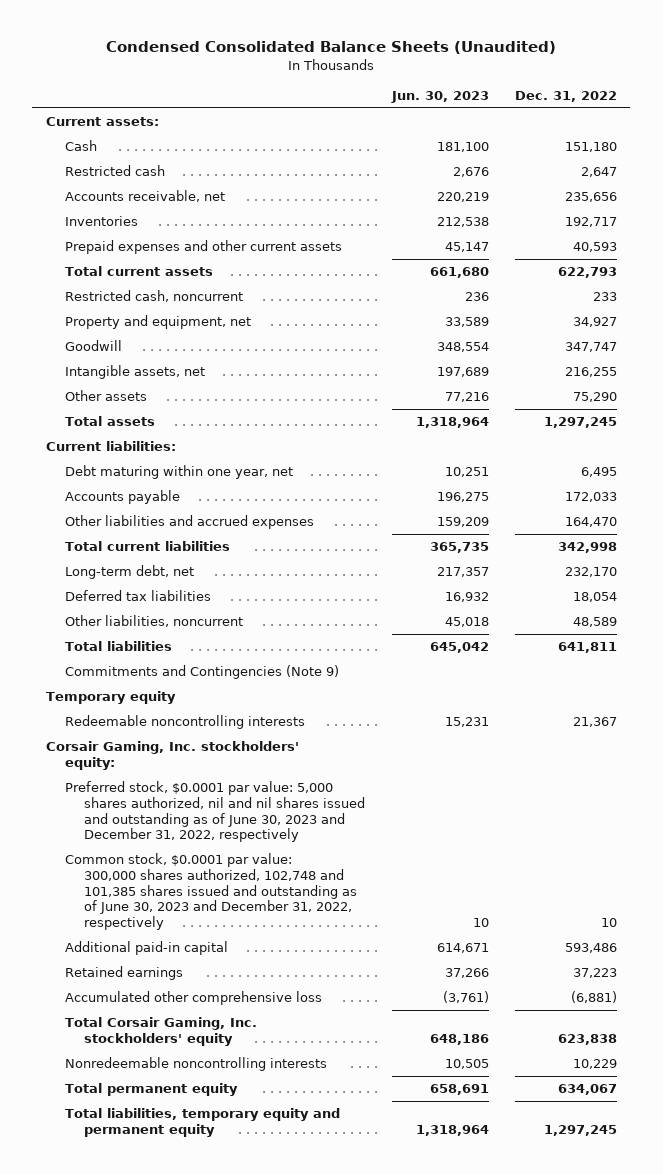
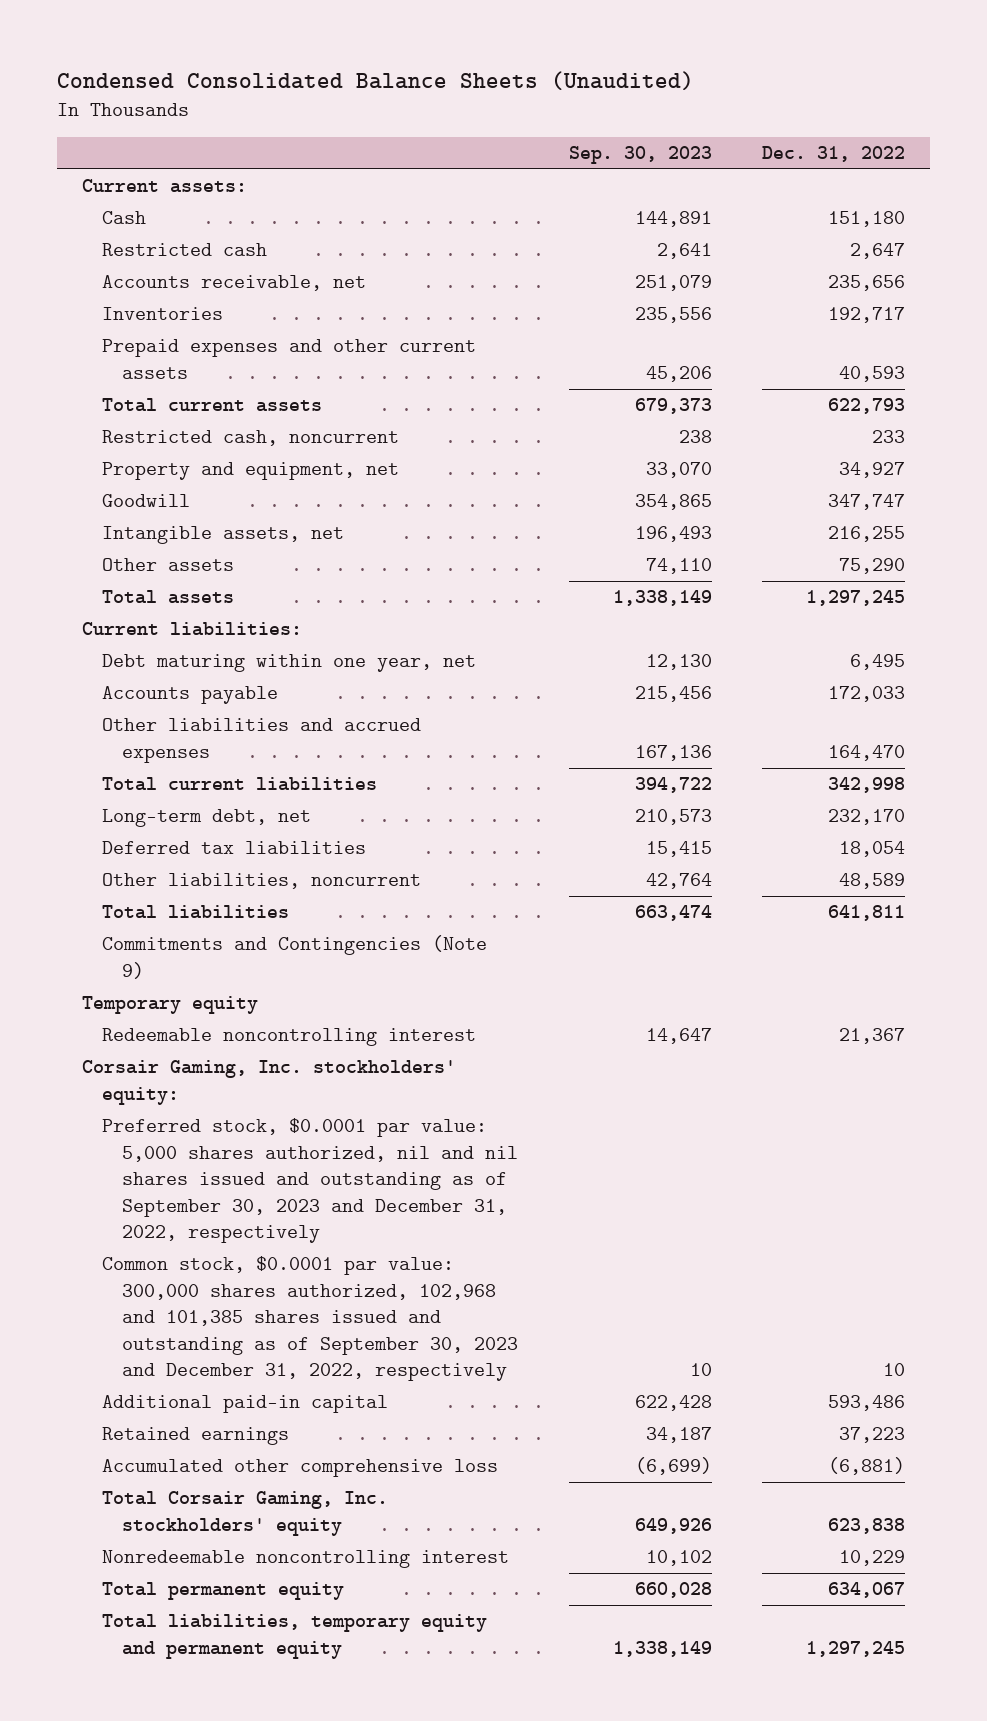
- | Jun. 30, 2023 | Dec. 31, 2022
+ | Sep. 30, 2023 | Dec. 31, 2022
- Redeemable noncontrolling interests | 15,231 | 21,367
+ Redeemable noncontrolling interest | 14,647 | 21,367
- Preferred stock, $0.0001 par value: 5,000 shares authorized, nil and nil shares issued and outstanding as of June 30, 2023 and December 31, 2022, respectively
- Common stock, $0.0001 par value: 300,000 shares authorized, 102,748 and 101,385 shares issued and outstanding as of June 30, 2023 and December 31, 2022, respectively | 10 | 10
+ Preferred stock, $0.0001 par value: 5,000 shares authorized, nil and nil shares issued and outstanding as of September 30, 2023 and December 31, 2022, respectively
+ Common stock, $0.0001 par value: 300,000 shares authorized, 102,968 and 101,385 shares issued and outstanding as of September 30, 2023 and December 31, 2022, respectively | 10 | 10
- Nonredeemable noncontrolling interests | 10,505 | 10,229
+ Nonredeemable noncontrolling interest | 10,102 | 10,229

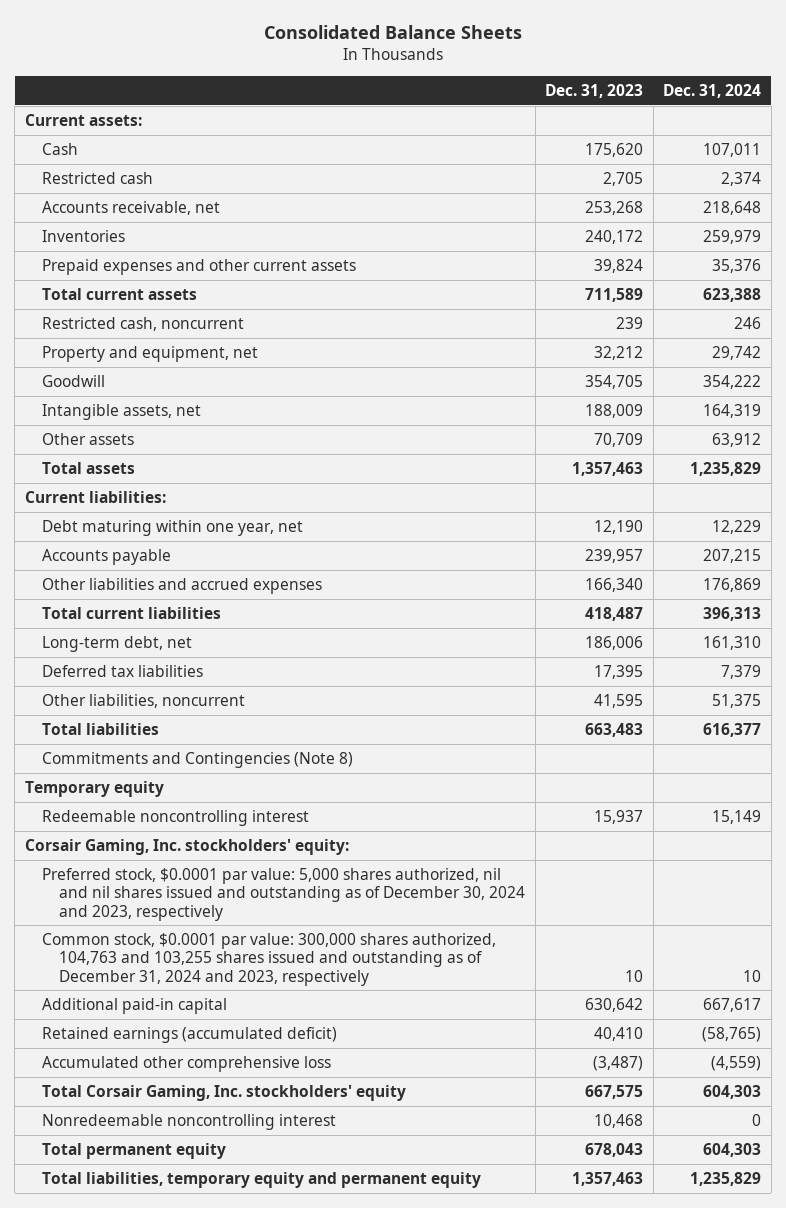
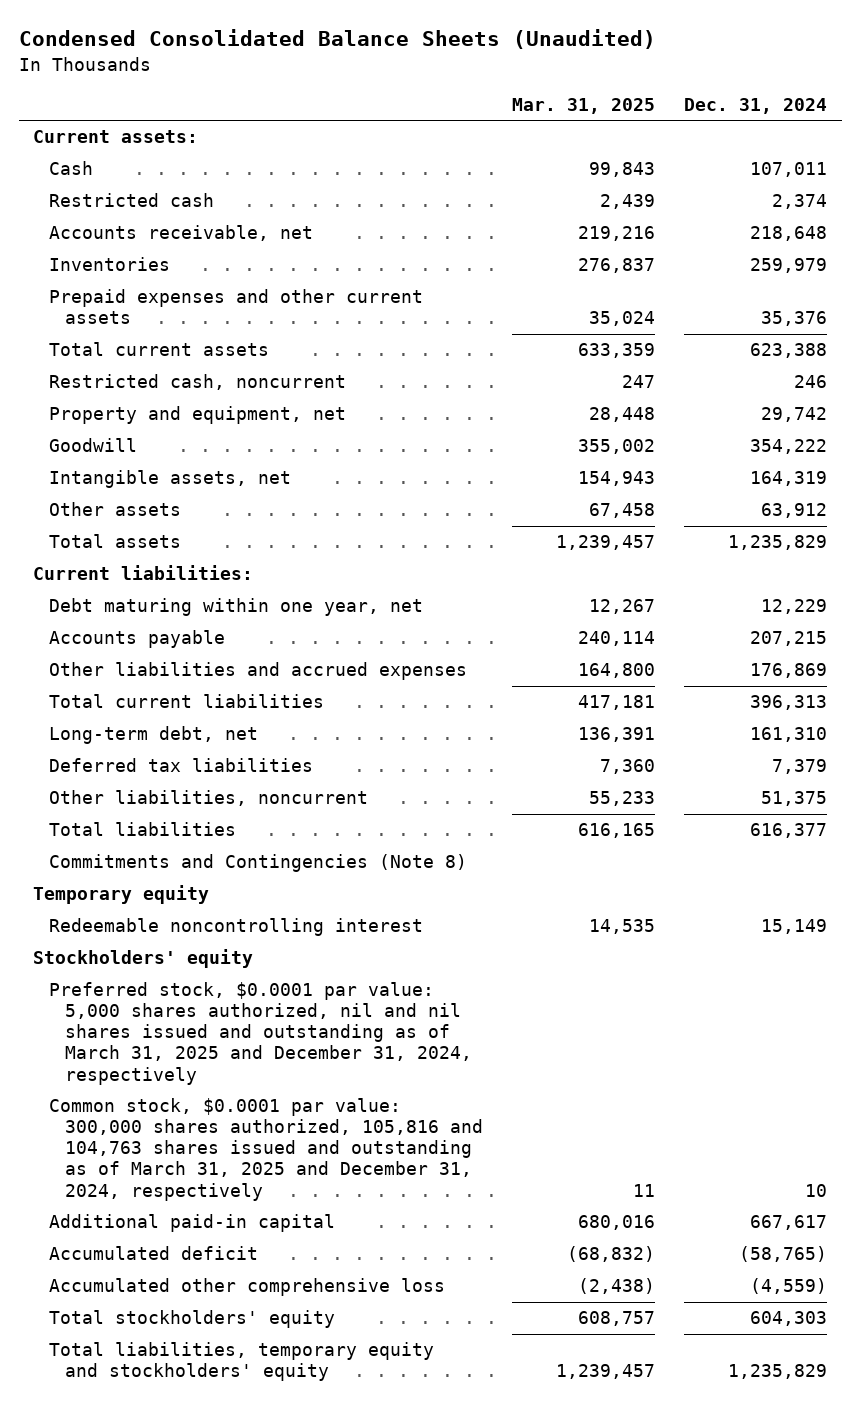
- Consolidated Balance Sheets
+ Condensed Consolidated Balance Sheets (Unaudited)
- | Dec. 31, 2023 | Dec. 31, 2024
+ | Mar. 31, 2025 | Dec. 31, 2024
- Corsair Gaming, Inc. stockholders' equity:
- Preferred stock, $0.0001 par value: 5,000 shares authorized, nil and nil shares issued and outstanding as of December 30, 2024 and 2023, respectively
- Common stock, $0.0001 par value: 300,000 shares authorized, 104,763 and 103,255 shares issued and outstanding as of December 31, 2024 and 2023, respectively | 10 | 10
+ Stockholders' equity
+ Preferred stock, $0.0001 par value: 5,000 shares authorized, nil and nil shares issued and outstanding as of March 31, 2025 and December 31, 2024, respectively
+ Common stock, $0.0001 par value: 300,000 shares authorized, 105,816 and 104,763 shares issued and outstanding as of March 31, 2025 and December 31, 2024, respectively | 11 | 10
- Retained earnings (accumulated deficit) | 40,410 | (58,765)
+ Accumulated deficit | (68,832) | (58,765)
- Total Corsair Gaming, Inc. stockholders' equity | 667,575 | 604,303
- Nonredeemable noncontrolling interest | 10,468 | 0
- Total permanent equity | 678,043 | 604,303
- Total liabilities, temporary equity and permanent equity | 1,357,463 | 1,235,829
+ Total stockholders' equity | 608,757 | 604,303
+ Total liabilities, temporary equity and stockholders' equity | 1,239,457 | 1,235,829

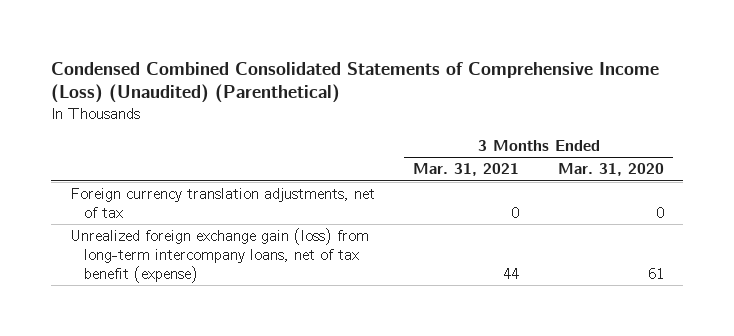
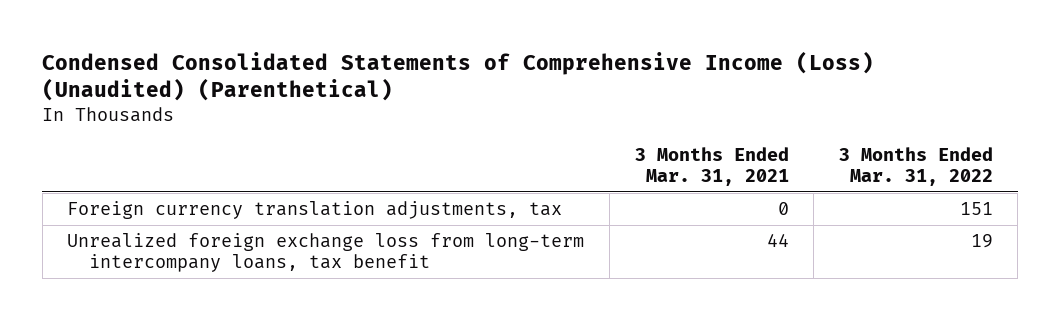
- Condensed Combined Consolidated Statements of Comprehensive Income (Loss) (Unaudited) (Parenthetical)
+ Condensed Consolidated Statements of Comprehensive Income (Loss) (Unaudited) (Parenthetical)
- | 3 Months Ended Mar. 31, 2021 | 3 Months Ended Mar. 31, 2020
+ | 3 Months Ended Mar. 31, 2021 | 3 Months Ended Mar. 31, 2022
- Foreign currency translation adjustments, net of tax | 0 | 0
- Unrealized foreign exchange gain (loss) from long-term intercompany loans, net of tax benefit (expense) | 44 | 61
+ Foreign currency translation adjustments, tax | 0 | 151
+ Unrealized foreign exchange loss from long-term intercompany loans, tax benefit | 44 | 19

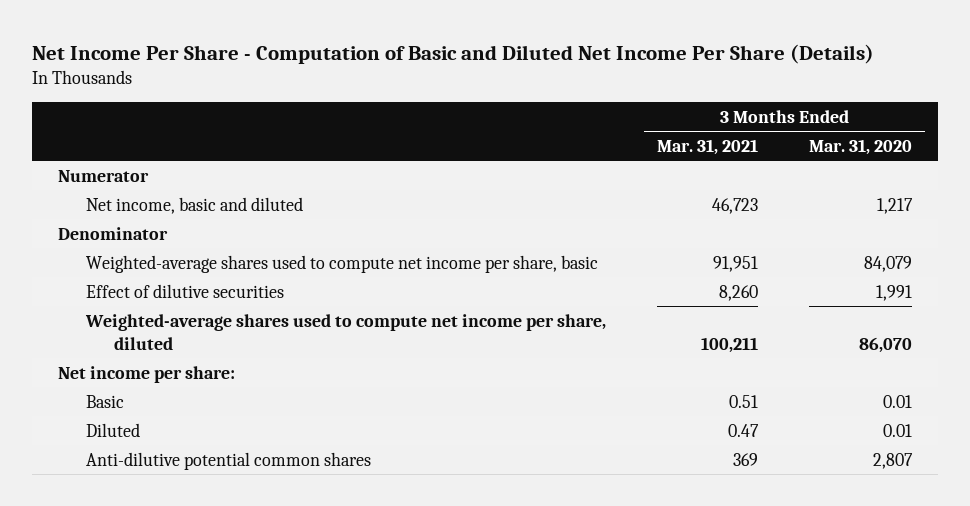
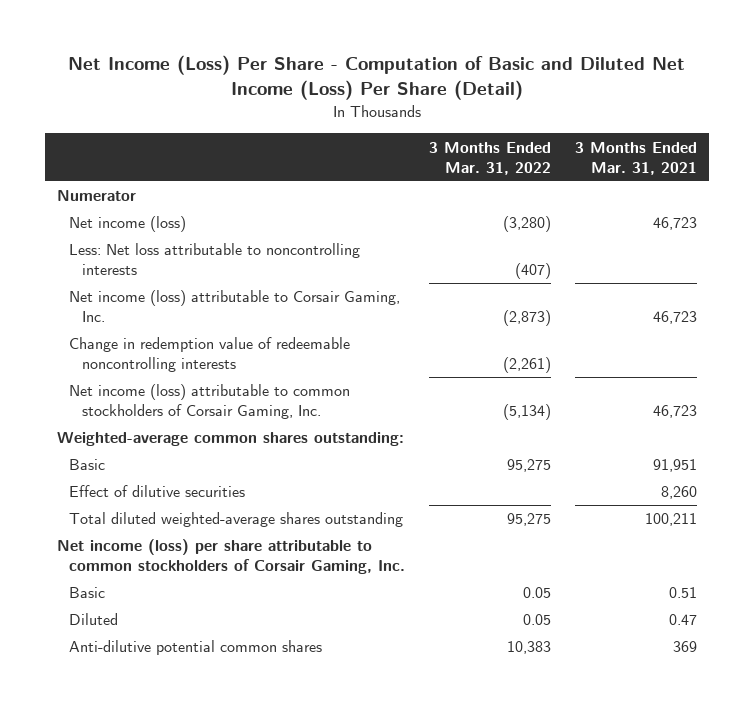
- Net Income Per Share - Computation of Basic and Diluted Net Income Per Share (Details)
+ Net Income (Loss) Per Share - Computation of Basic and Diluted Net Income (Loss) Per Share (Detail)
- | 3 Months Ended Mar. 31, 2021 | 3 Months Ended Mar. 31, 2020
+ | 3 Months Ended Mar. 31, 2022 | 3 Months Ended Mar. 31, 2021
- Net income, basic and diluted | 46,723 | 1,217
- Denominator
- Weighted-average shares used to compute net income per share, basic | 91,951 | 84,079
+ Net income (loss) | (3,280) | 46,723
+ Less: Net loss attributable to noncontrolling interests | (407) |
+ Net income (loss) attributable to Corsair Gaming, Inc. | (2,873) | 46,723
+ Change in redemption value of redeemable noncontrolling interests | (2,261) |
+ Net income (loss) attributable to common stockholders of Corsair Gaming, Inc. | (5,134) | 46,723
+ Weighted-average common shares outstanding:
+ Basic | 95,275 | 91,951
- Weighted-average shares used to compute net income per share, diluted | 100,211 | 86,070
- Net income per share:
+ Total diluted weighted-average shares outstanding | 95,275 | 100,211
+ Net income (loss) per share attributable to common stockholders of Corsair Gaming, Inc.

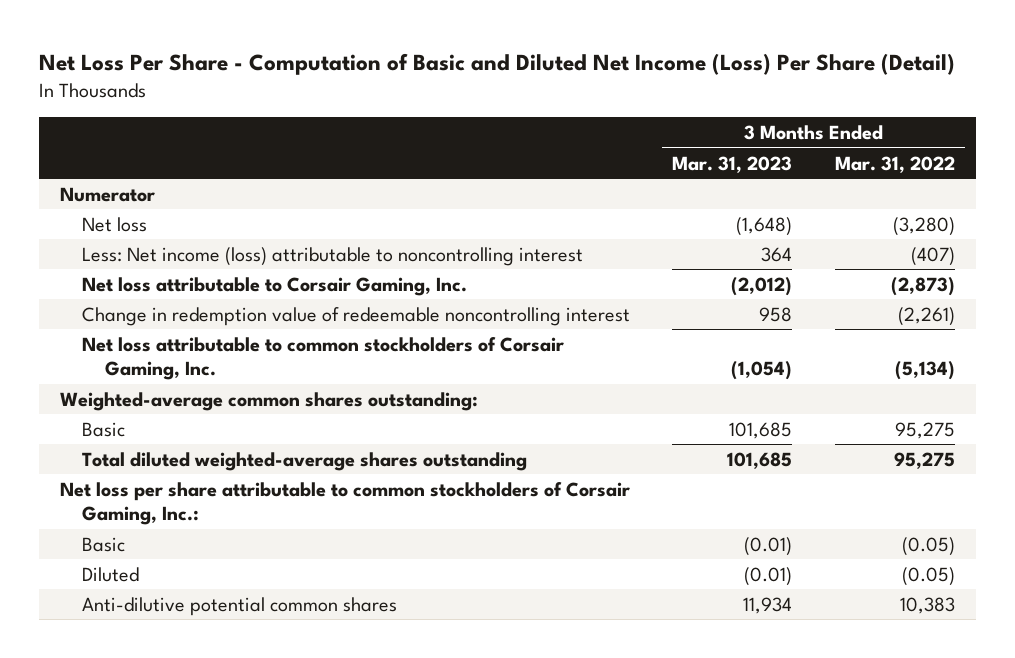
- Net Income (Loss) Per Share - Computation of Basic and Diluted Net Income (Loss) Per Share (Detail)
+ Net Loss Per Share - Computation of Basic and Diluted Net Income (Loss) Per Share (Detail)
- | 3 Months Ended Mar. 31, 2022 | 3 Months Ended Mar. 31, 2021
+ | 3 Months Ended Mar. 31, 2023 | 3 Months Ended Mar. 31, 2022
- Net income (loss) | (3,280) | 46,723
- Less: Net loss attributable to noncontrolling interests | (407) |
- Net income (loss) attributable to Corsair Gaming, Inc. | (2,873) | 46,723
- Change in redemption value of redeemable noncontrolling interests | (2,261) |
- Net income (loss) attributable to common stockholders of Corsair Gaming, Inc. | (5,134) | 46,723
+ Net loss | (1,648) | (3,280)
+ Less: Net income (loss) attributable to noncontrolling interest | 364 | (407)
+ Net loss attributable to Corsair Gaming, Inc. | (2,012) | (2,873)
+ Change in redemption value of redeemable noncontrolling interest | 958 | (2,261)
+ Net loss attributable to common stockholders of Corsair Gaming, Inc. | (1,054) | (5,134)
- Effect of dilutive securities | | 8,260
- Net income (loss) per share attributable to common stockholders of Corsair Gaming, Inc.
- Basic | 0.05 | 0.51
- Diluted | 0.05 | 0.47
+ Net loss per share attributable to common stockholders of Corsair Gaming, Inc.:
+ Basic | (0.01) | (0.05)
+ Diluted | (0.01) | (0.05)

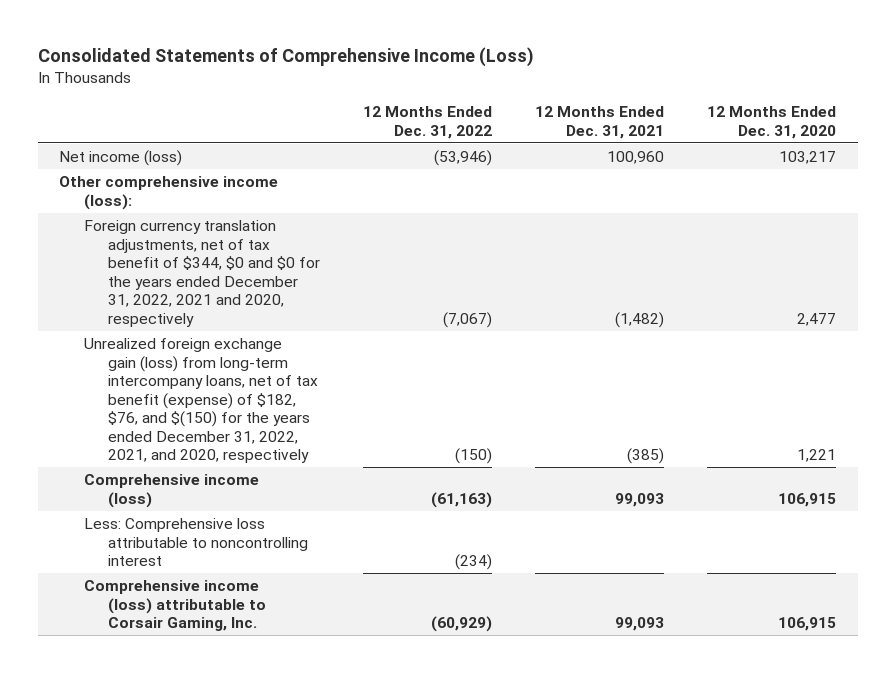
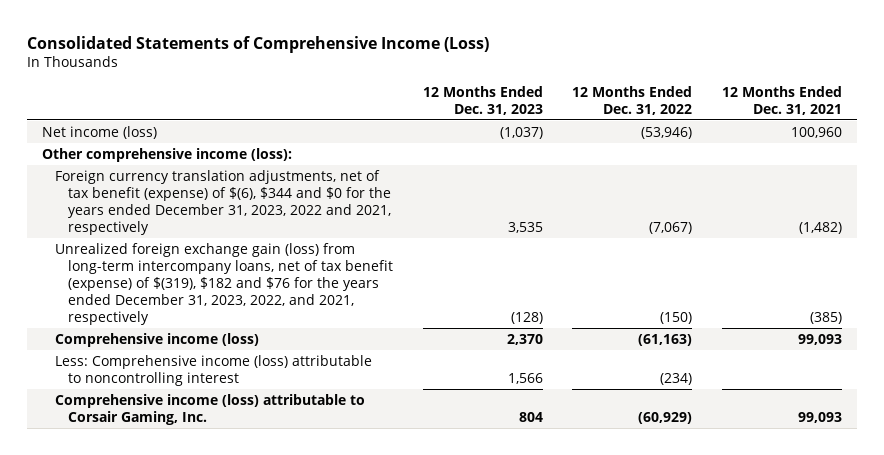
- | 12 Months Ended Dec. 31, 2022 | 12 Months Ended Dec. 31, 2021 | 12 Months Ended Dec. 31, 2020
+ | 12 Months Ended Dec. 31, 2023 | 12 Months Ended Dec. 31, 2022 | 12 Months Ended Dec. 31, 2021
- Foreign currency translation adjustments, net of tax benefit of $344, $0 and $0 for the years ended December 31, 2022, 2021 and 2020, respectively | (7,067) | (1,482) | 2,477
- Unrealized foreign exchange gain (loss) from long-term intercompany loans, net of tax benefit (expense) of $182, $76, and $(150) for the years ended December 31, 2022, 2021, and 2020, respectively | (150) | (385) | 1,221
+ Foreign currency translation adjustments, net of tax benefit (expense) of $(6), $344 and $0 for the years ended December 31, 2023, 2022 and 2021, respectively | 3,535 | (7,067) | (1,482)
+ Unrealized foreign exchange gain (loss) from long-term intercompany loans, net of tax benefit (expense) of $(319), $182 and $76 for the years ended December 31, 2023, 2022, and 2021, respectively | (128) | (150) | (385)
- Less: Comprehensive loss attributable to noncontrolling interest | (234) | |
+ Less: Comprehensive income (loss) attributable to noncontrolling interest | 1,566 | (234) |

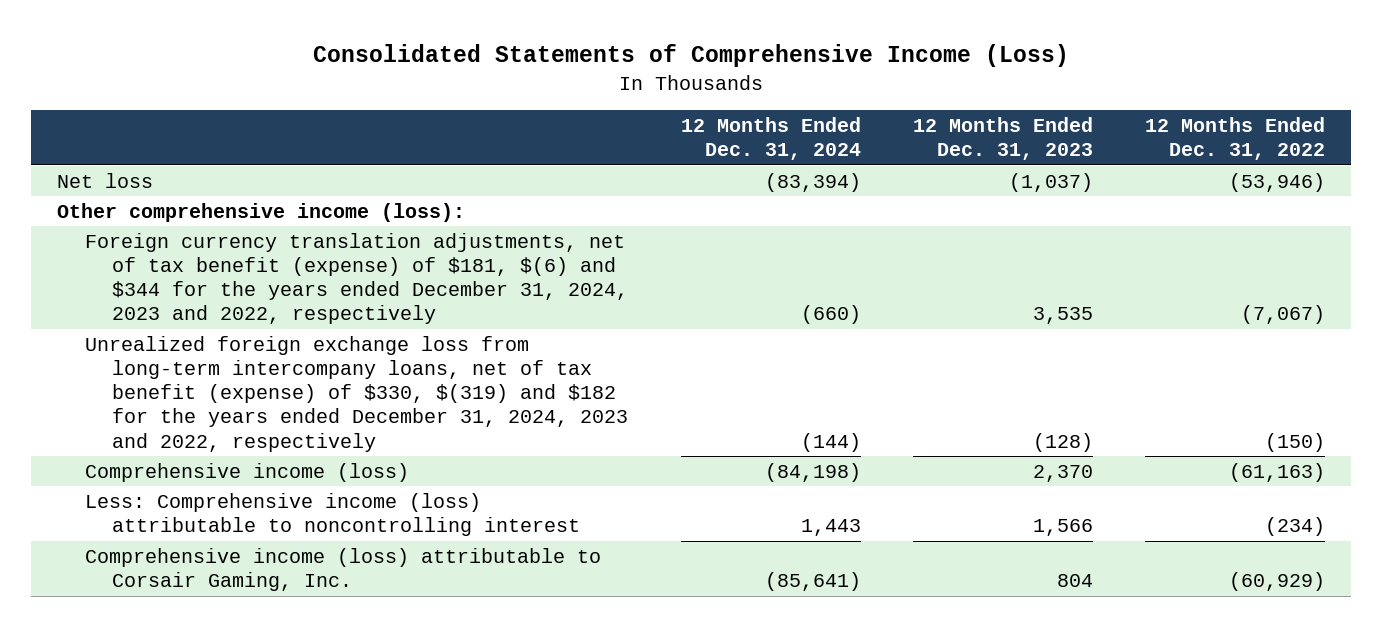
- | 12 Months Ended Dec. 31, 2023 | 12 Months Ended Dec. 31, 2022 | 12 Months Ended Dec. 31, 2021
+ | 12 Months Ended Dec. 31, 2024 | 12 Months Ended Dec. 31, 2023 | 12 Months Ended Dec. 31, 2022
- Net income (loss) | (1,037) | (53,946) | 100,960
+ Net loss | (83,394) | (1,037) | (53,946)
- Foreign currency translation adjustments, net of tax benefit (expense) of $(6), $344 and $0 for the years ended December 31, 2023, 2022 and 2021, respectively | 3,535 | (7,067) | (1,482)
- Unrealized foreign exchange gain (loss) from long-term intercompany loans, net of tax benefit (expense) of $(319), $182 and $76 for the years ended December 31, 2023, 2022, and 2021, respectively | (128) | (150) | (385)
+ Foreign currency translation adjustments, net of tax benefit (expense) of $181, $(6) and $344 for the years ended December 31, 2024, 2023 and 2022, respectively | (660) | 3,535 | (7,067)
+ Unrealized foreign exchange loss from long-term intercompany loans, net of tax benefit (expense) of $330, $(319) and $182 for the years ended December 31, 2024, 2023 and 2022, respectively | (144) | (128) | (150)

